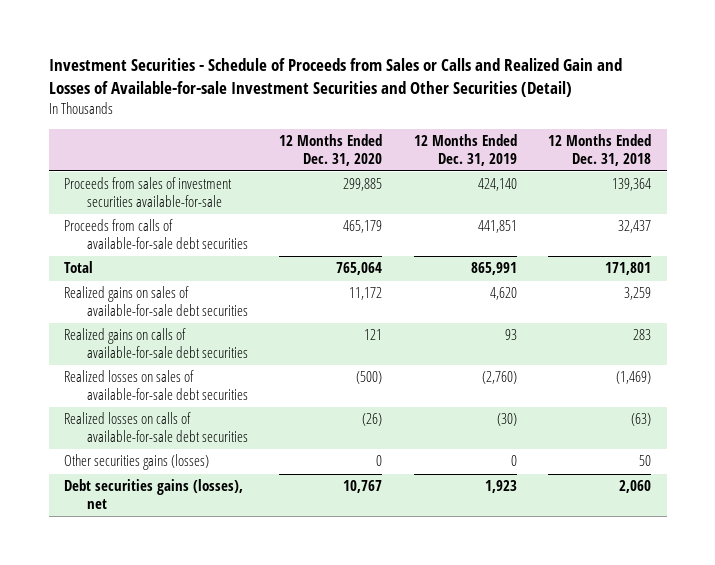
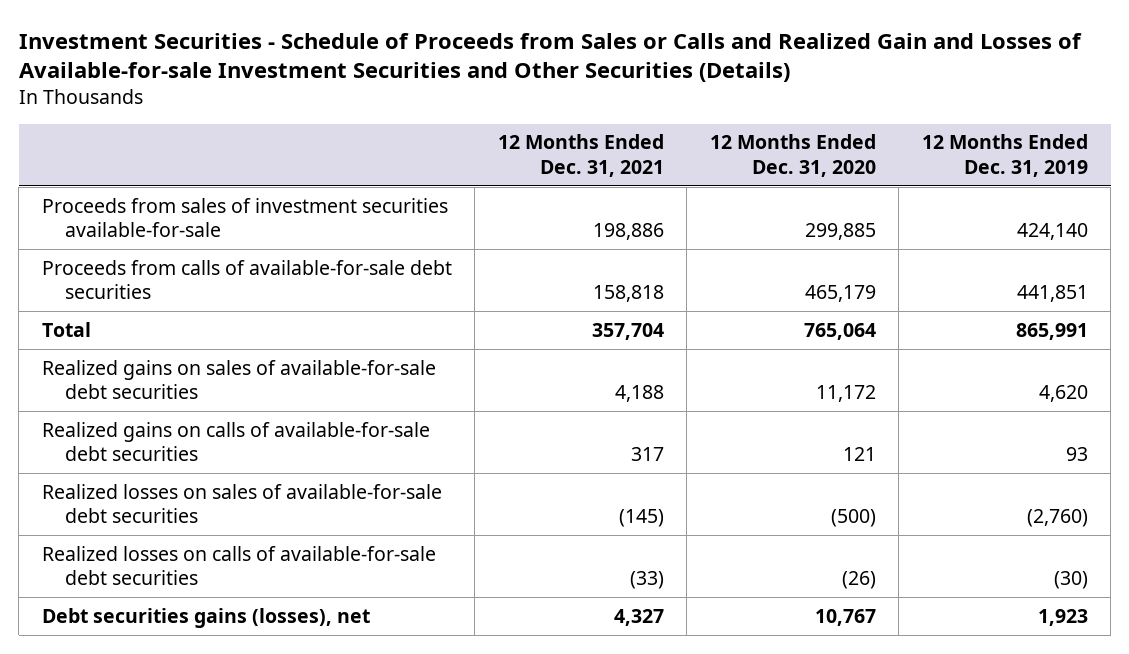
- Investment Securities - Schedule of Proceeds from Sales or Calls and Realized Gain and Losses of Available-for-sale Investment Securities and Other Securities (Detail)
+ Investment Securities - Schedule of Proceeds from Sales or Calls and Realized Gain and Losses of Available-for-sale Investment Securities and Other Securities (Details)
- | 12 Months Ended Dec. 31, 2020 | 12 Months Ended Dec. 31, 2019 | 12 Months Ended Dec. 31, 2018
+ | 12 Months Ended Dec. 31, 2021 | 12 Months Ended Dec. 31, 2020 | 12 Months Ended Dec. 31, 2019
- Other securities gains (losses) | 0 | 0 | 50

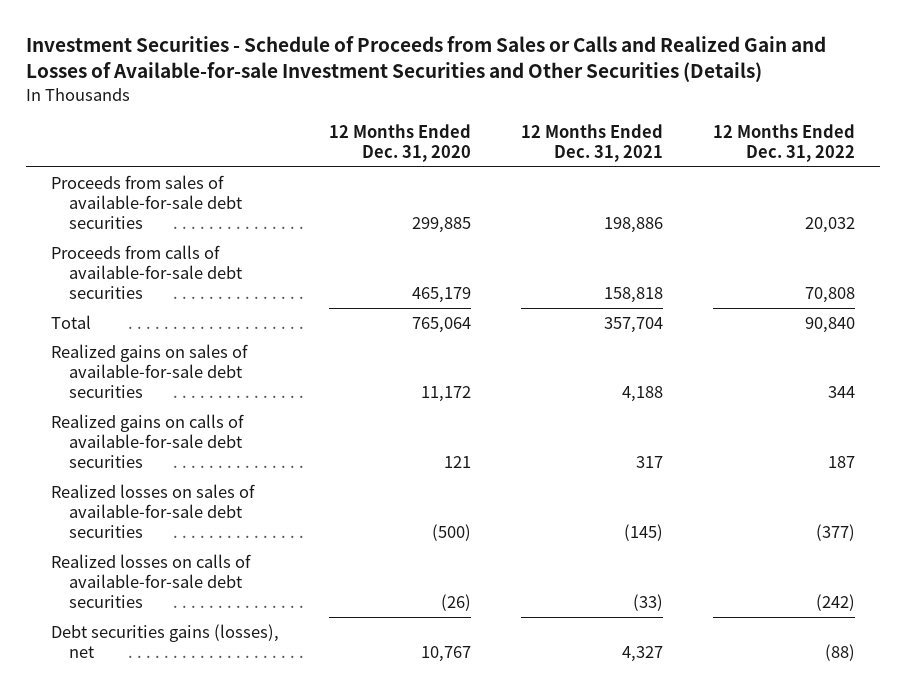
- | 12 Months Ended Dec. 31, 2021 | 12 Months Ended Dec. 31, 2020 | 12 Months Ended Dec. 31, 2019
+ | 12 Months Ended Dec. 31, 2020 | 12 Months Ended Dec. 31, 2021 | 12 Months Ended Dec. 31, 2022
- Proceeds from sales of investment securities available-for-sale | 198,886 | 299,885 | 424,140
+ Proceeds from sales of available-for-sale debt securities | 299,885 | 198,886 | 20,032

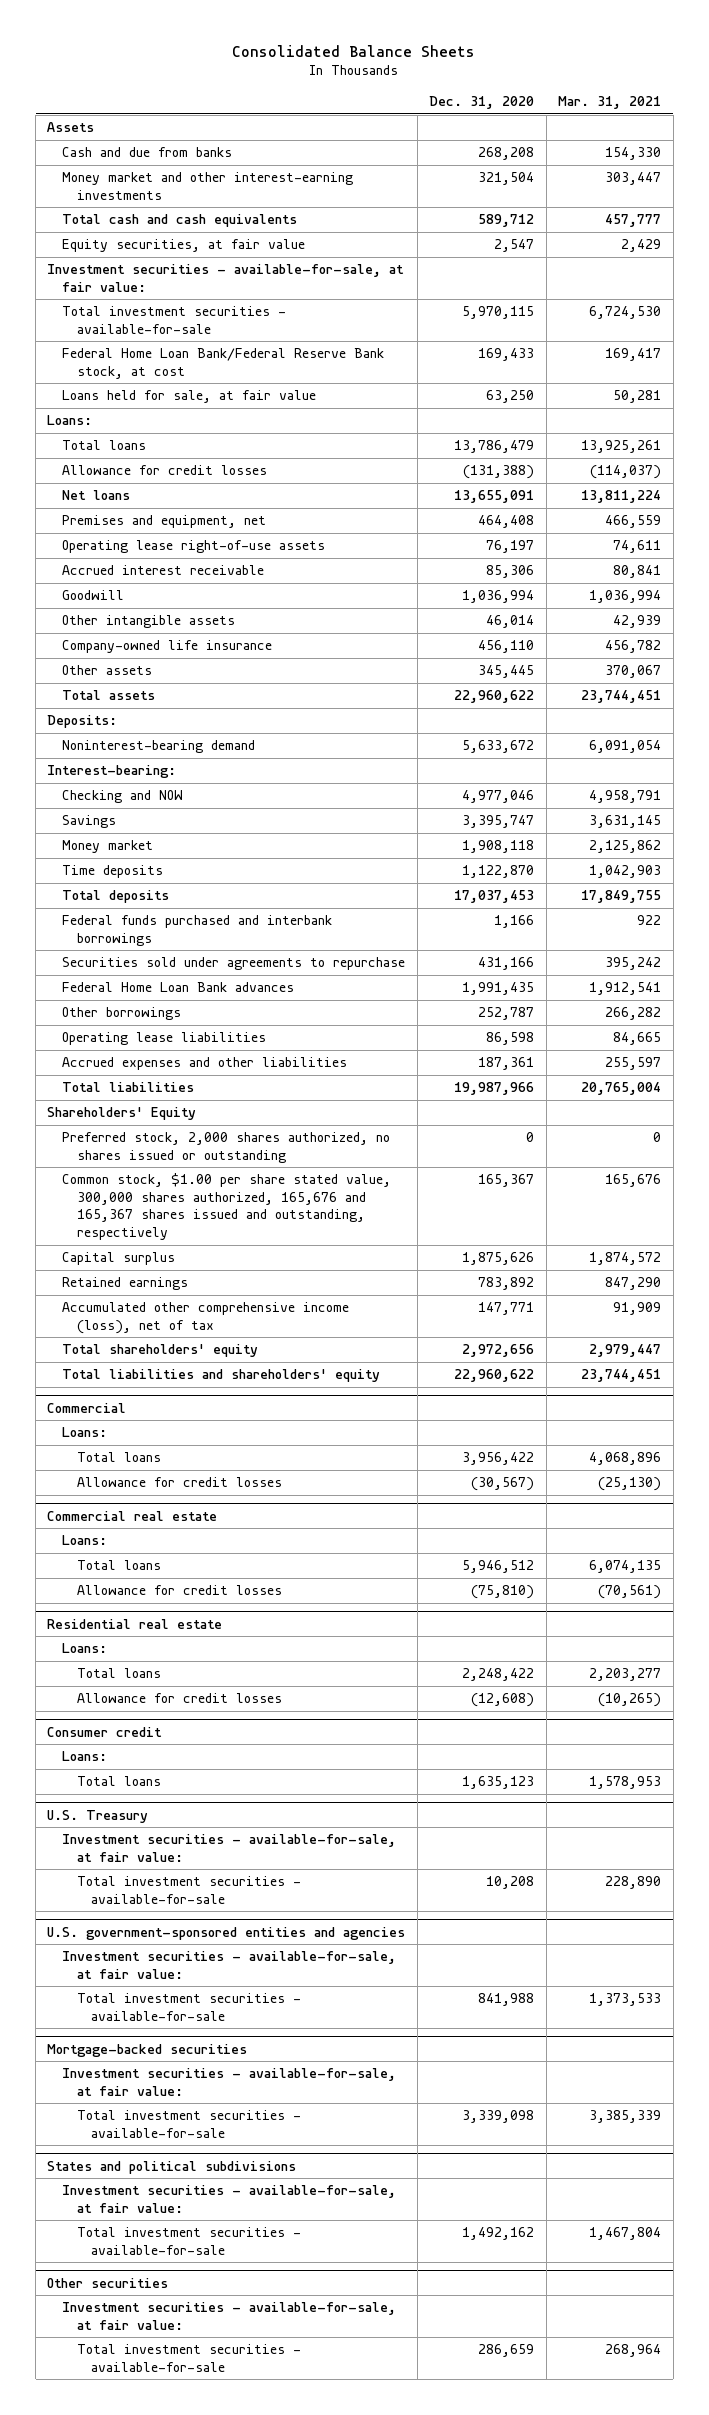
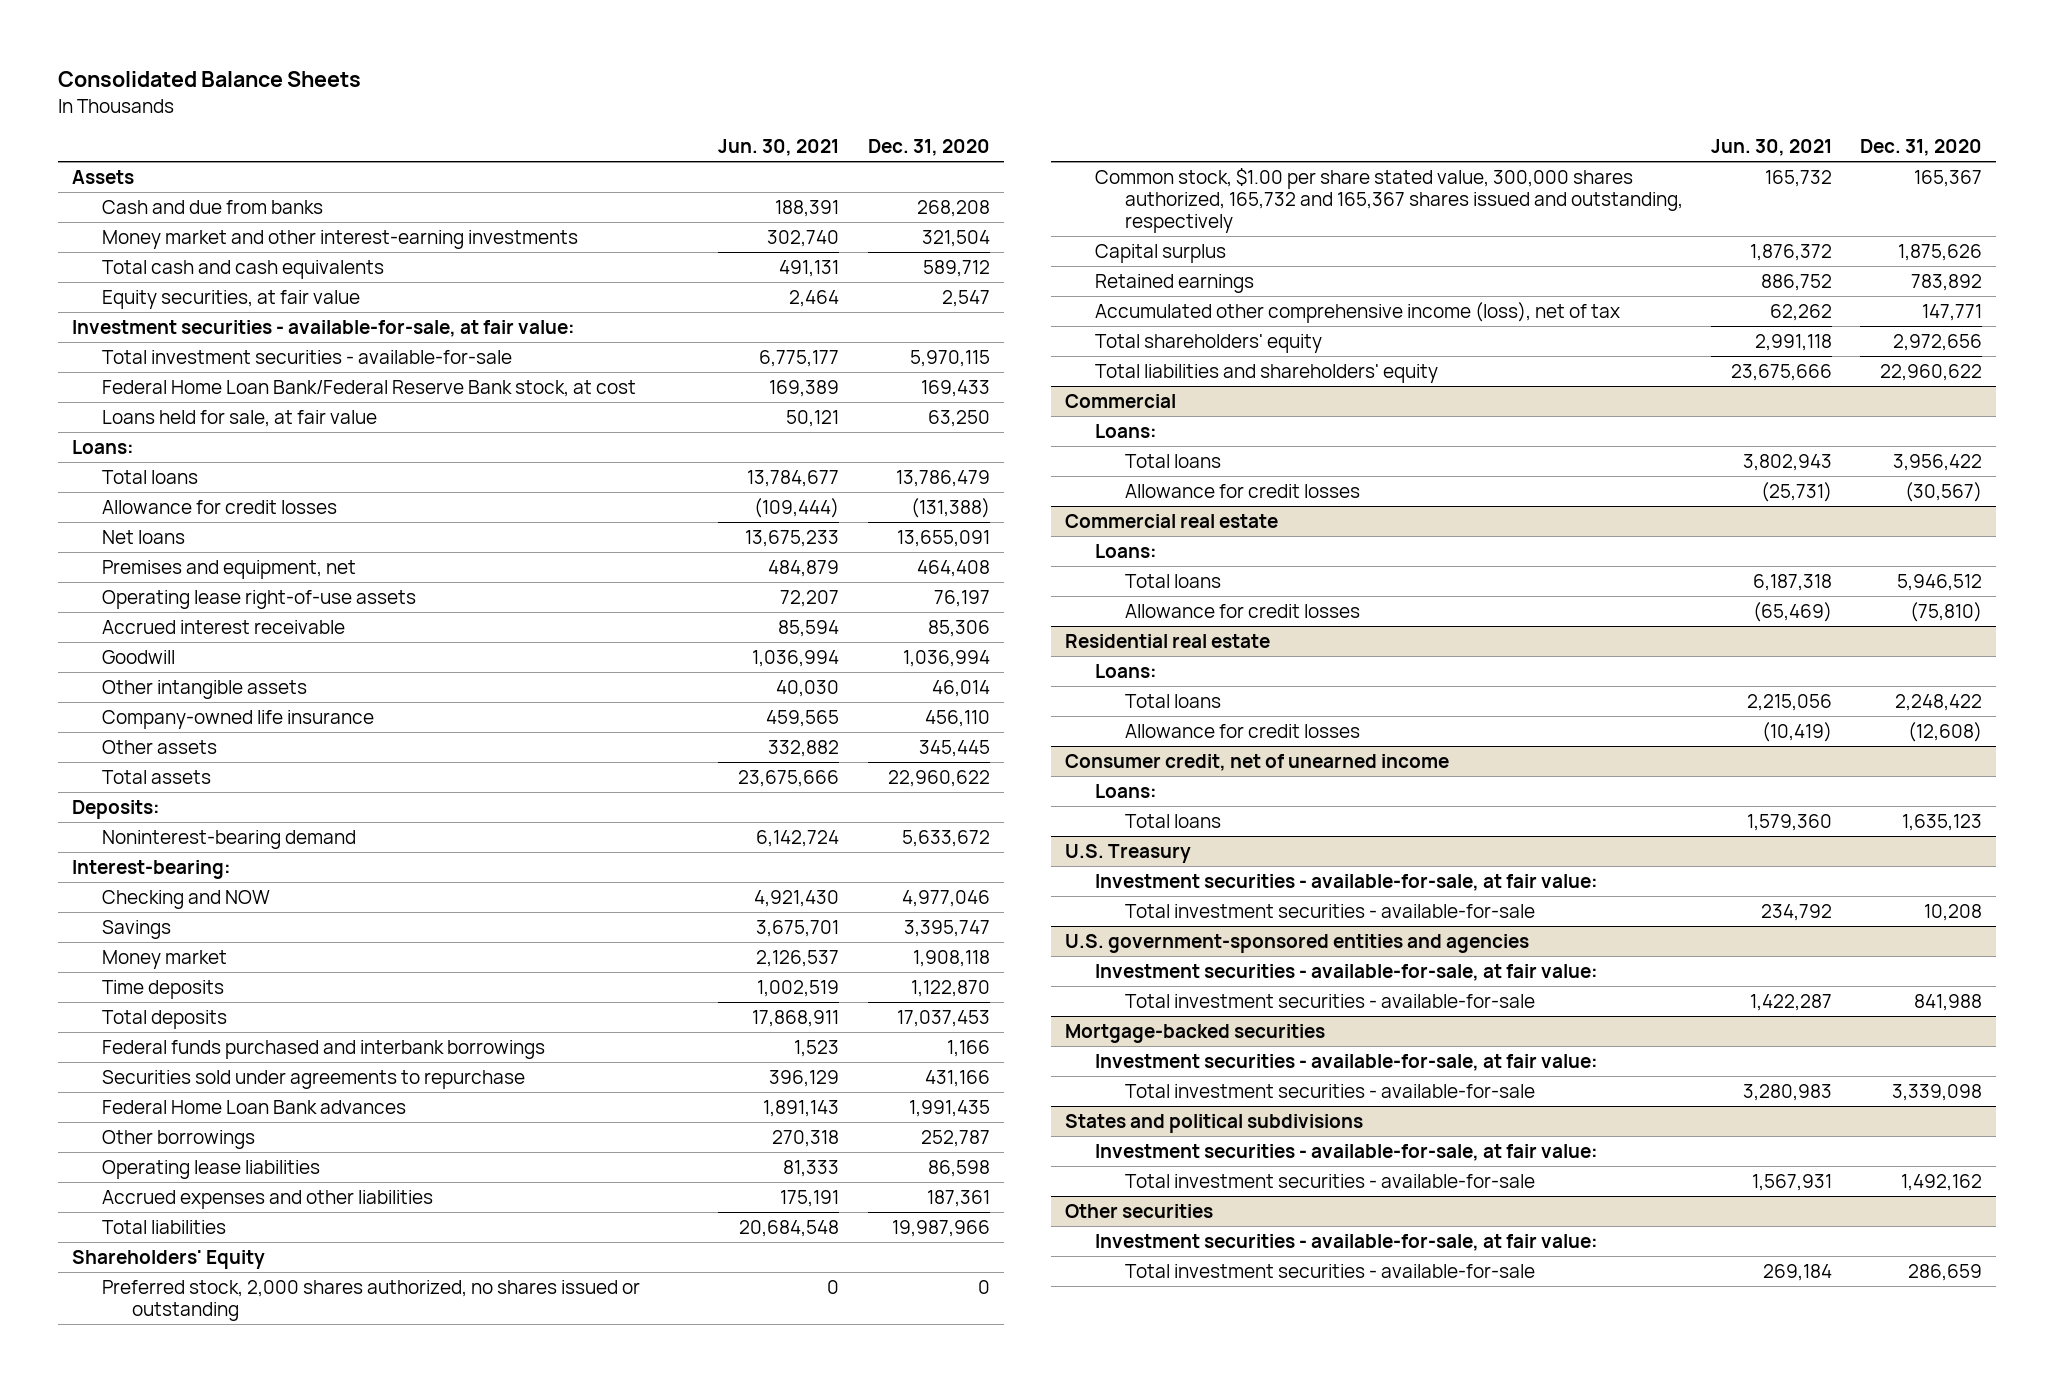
- | Dec. 31, 2020 | Mar. 31, 2021
+ | Jun. 30, 2021 | Dec. 31, 2020
- Common stock, $1.00 per share stated value, 300,000 shares authorized, 165,676 and 165,367 shares issued and outstanding, respectively | 165,367 | 165,676
+ Common stock, $1.00 per share stated value, 300,000 shares authorized, 165,732 and 165,367 shares issued and outstanding, respectively | 165,732 | 165,367
- Consumer credit
+ Consumer credit, net of unearned income

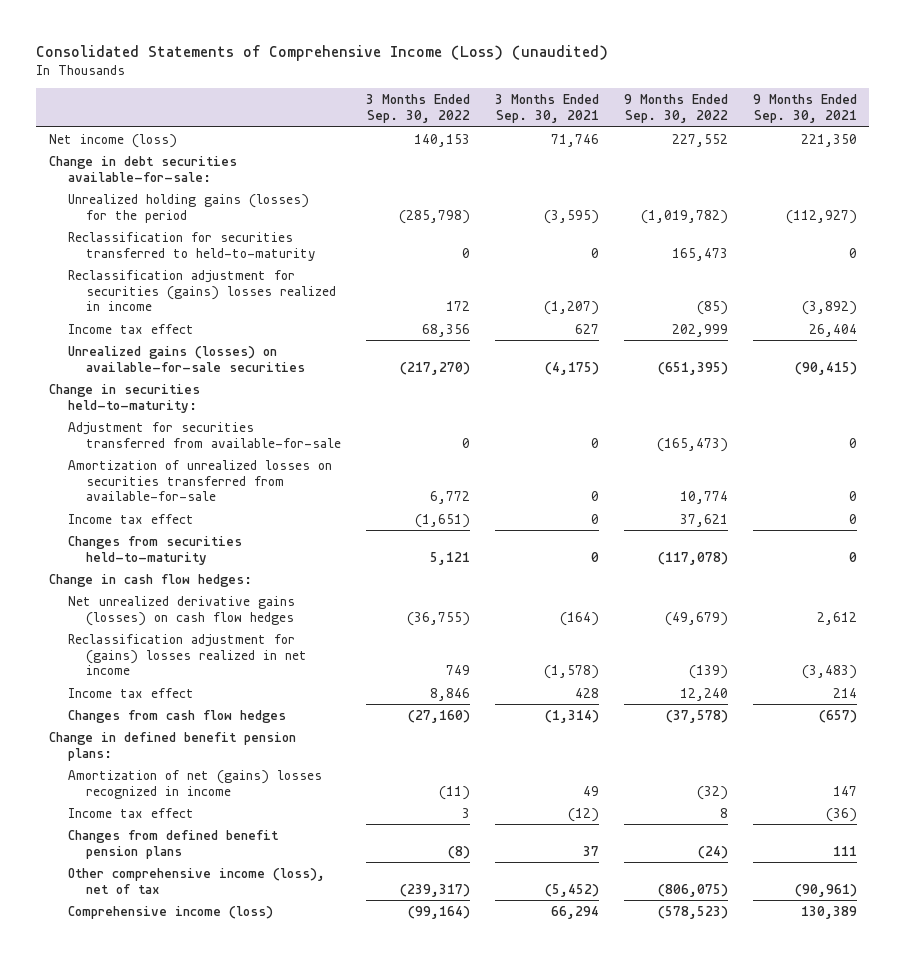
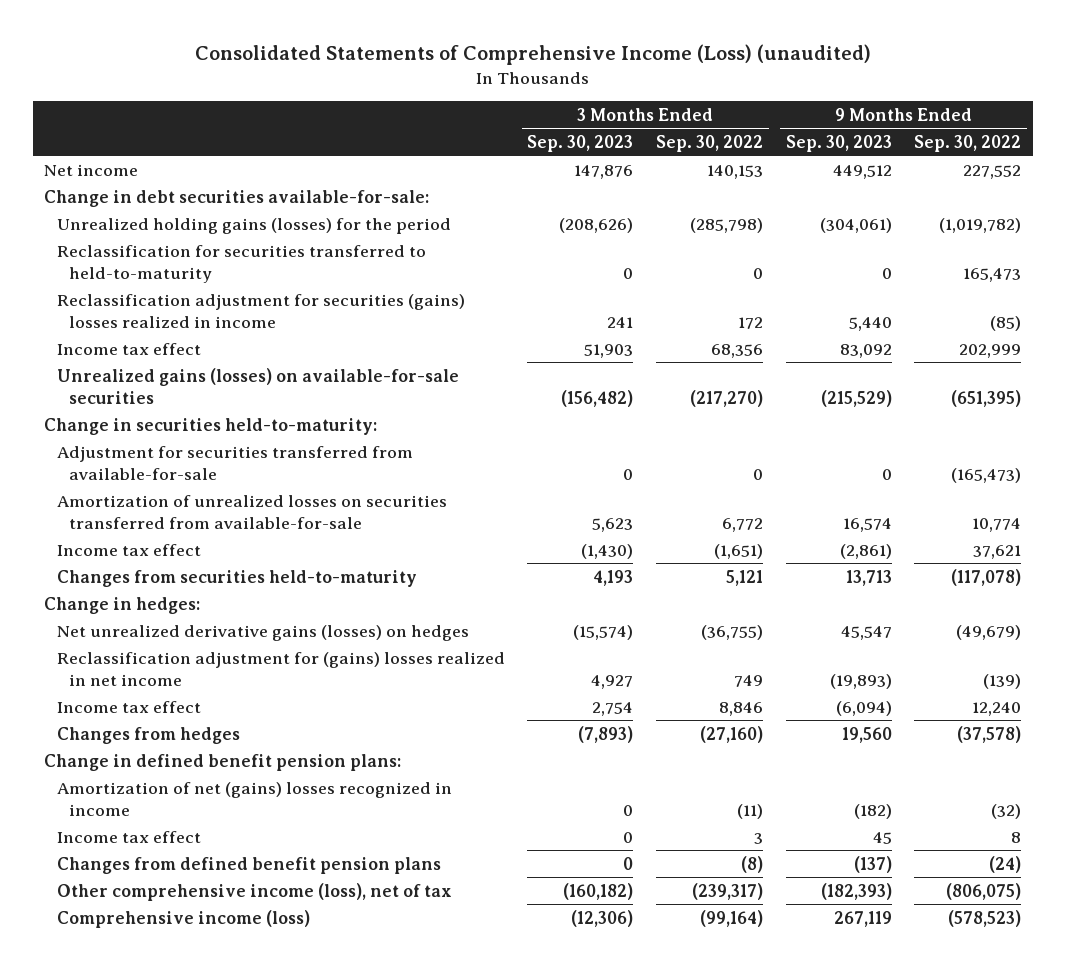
- | 3 Months Ended Sep. 30, 2022 | 3 Months Ended Sep. 30, 2021 | 9 Months Ended Sep. 30, 2022 | 9 Months Ended Sep. 30, 2021
+ | 3 Months Ended Sep. 30, 2023 | 3 Months Ended Sep. 30, 2022 | 9 Months Ended Sep. 30, 2023 | 9 Months Ended Sep. 30, 2022
- Net income (loss) | 140,153 | 71,746 | 227,552 | 221,350
+ Net income | 147,876 | 140,153 | 449,512 | 227,552
- Change in cash flow hedges:
- Net unrealized derivative gains (losses) on cash flow hedges | (36,755) | (164) | (49,679) | 2,612
+ Change in hedges:
+ Net unrealized derivative gains (losses) on hedges | (15,574) | (36,755) | 45,547 | (49,679)
- Changes from cash flow hedges | (27,160) | (1,314) | (37,578) | (657)
+ Changes from hedges | (7,893) | (27,160) | 19,560 | (37,578)

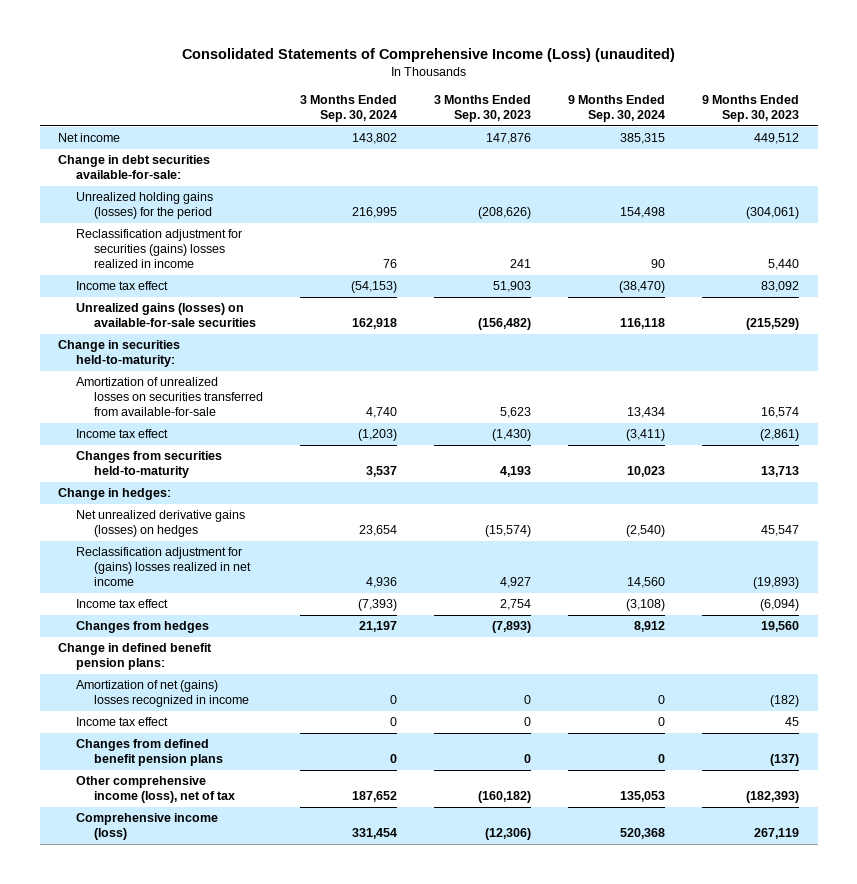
- | 3 Months Ended Sep. 30, 2023 | 3 Months Ended Sep. 30, 2022 | 9 Months Ended Sep. 30, 2023 | 9 Months Ended Sep. 30, 2022
+ | 3 Months Ended Sep. 30, 2024 | 3 Months Ended Sep. 30, 2023 | 9 Months Ended Sep. 30, 2024 | 9 Months Ended Sep. 30, 2023
- Reclassification for securities transferred to held-to-maturity | 0 | 0 | 0 | 165,473
- Adjustment for securities transferred from available-for-sale | 0 | 0 | 0 | (165,473)

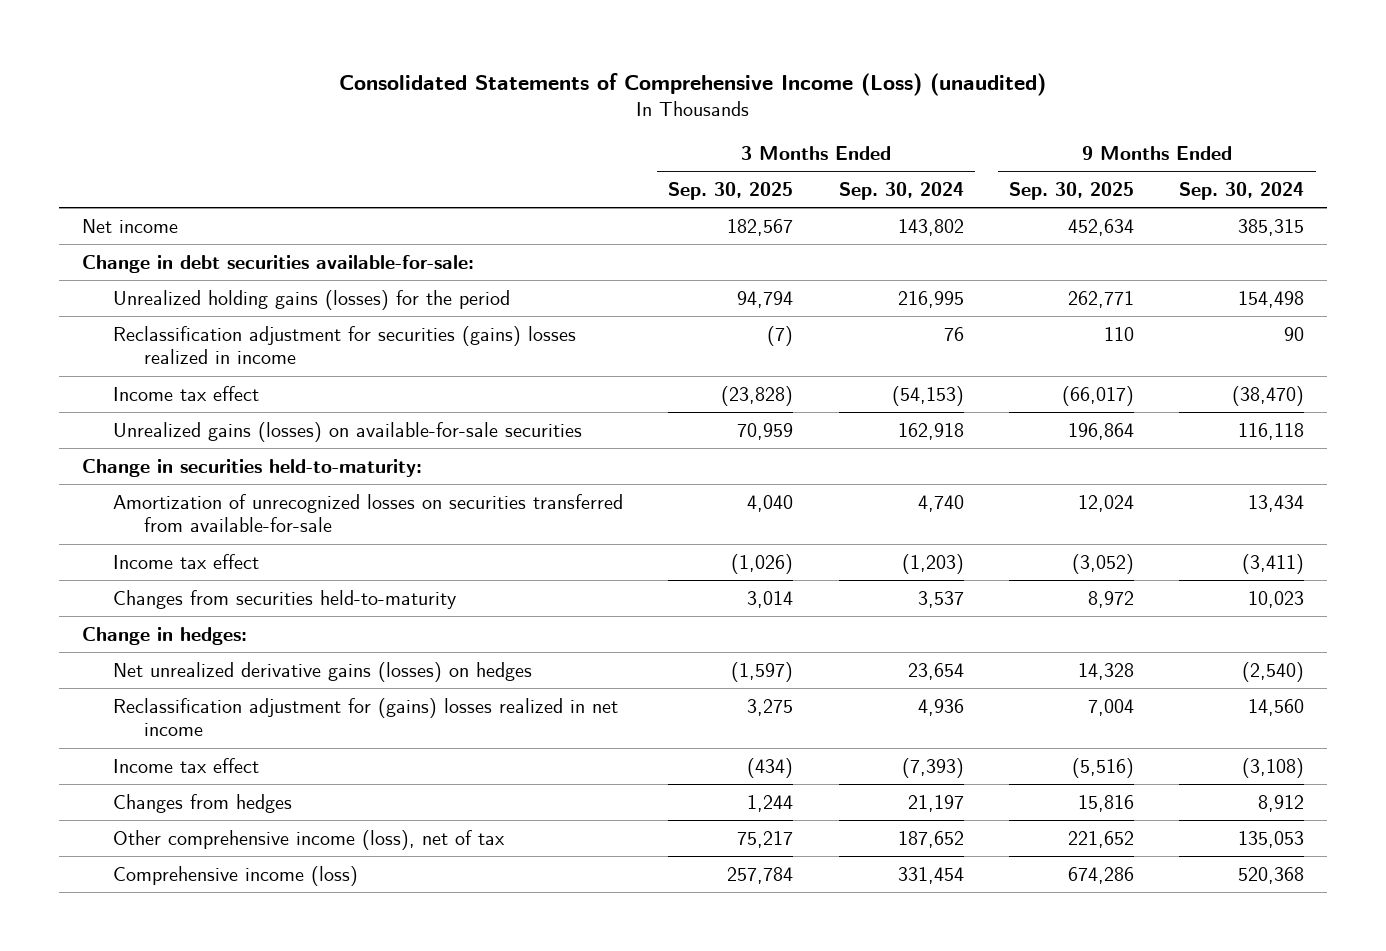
- | 3 Months Ended Sep. 30, 2024 | 3 Months Ended Sep. 30, 2023 | 9 Months Ended Sep. 30, 2024 | 9 Months Ended Sep. 30, 2023
+ | 3 Months Ended Sep. 30, 2025 | 3 Months Ended Sep. 30, 2024 | 9 Months Ended Sep. 30, 2025 | 9 Months Ended Sep. 30, 2024
- Amortization of unrealized losses on securities transferred from available-for-sale | 4,740 | 5,623 | 13,434 | 16,574
+ Amortization of unrecognized losses on securities transferred from available-for-sale | 4,040 | 4,740 | 12,024 | 13,434
- Change in defined benefit pension plans:
- Amortization of net (gains) losses recognized in income | 0 | 0 | 0 | (182)
- Income tax effect | 0 | 0 | 0 | 45
- Changes from defined benefit pension plans | 0 | 0 | 0 | (137)

